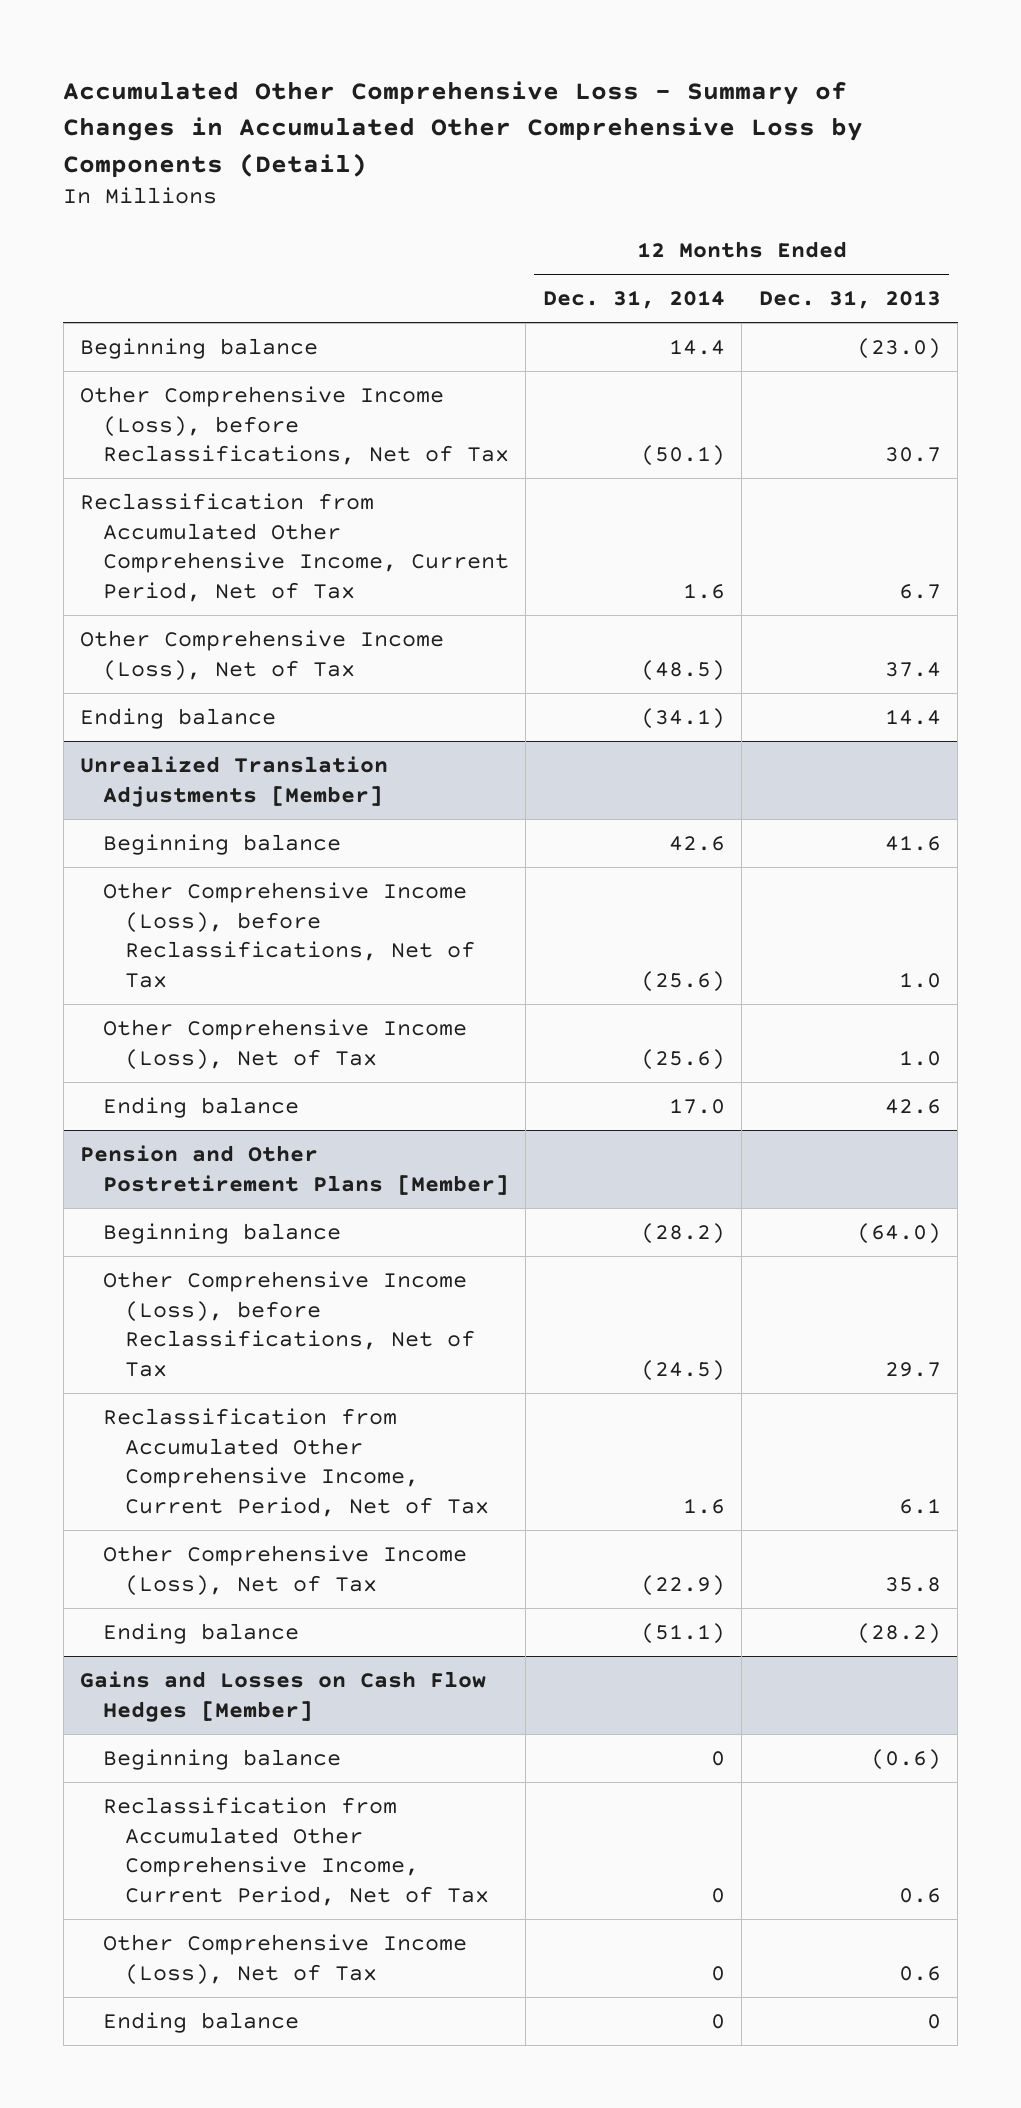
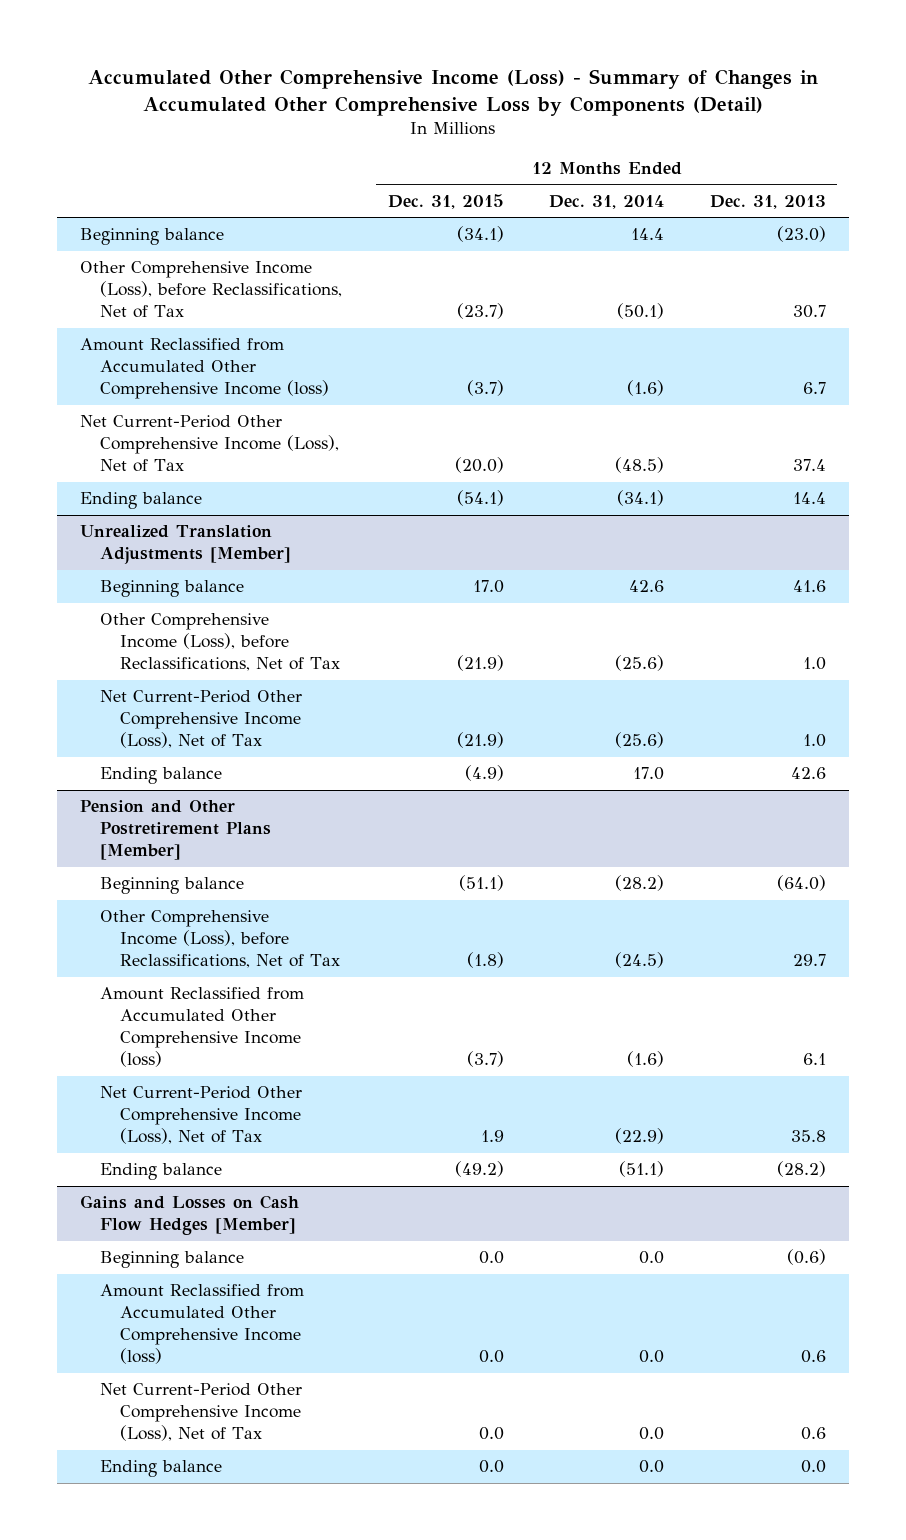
- Accumulated Other Comprehensive Loss - Summary of Changes in Accumulated Other Comprehensive Loss by Components (Detail)
+ Accumulated Other Comprehensive Income (Loss) - Summary of Changes in Accumulated Other Comprehensive Loss by Components (Detail)
- | 12 Months Ended Dec. 31, 2014 | 12 Months Ended Dec. 31, 2013
+ | 12 Months Ended Dec. 31, 2015 | 12 Months Ended Dec. 31, 2014 | 12 Months Ended Dec. 31, 2013
- Reclassification from Accumulated Other Comprehensive Income, Current Period, Net of Tax | 1.6 | 6.7
- Other Comprehensive Income (Loss), Net of Tax | (48.5) | 37.4
+ Amount Reclassified from Accumulated Other Comprehensive Income (loss) | (3.7) | (1.6) | 6.7
+ Net Current-Period Other Comprehensive Income (Loss), Net of Tax | (20.0) | (48.5) | 37.4
@ Unrealized Translation Adjustments [Member]
- Other Comprehensive Income (Loss), Net of Tax | (25.6) | 1.0
+ Net Current-Period Other Comprehensive Income (Loss), Net of Tax | (21.9) | (25.6) | 1.0
@ Pension and Other Postretirement Plans [Member]
- Reclassification from Accumulated Other Comprehensive Income, Current Period, Net of Tax | 1.6 | 6.1
- Other Comprehensive Income (Loss), Net of Tax | (22.9) | 35.8
+ Amount Reclassified from Accumulated Other Comprehensive Income (loss) | (3.7) | (1.6) | 6.1
+ Net Current-Period Other Comprehensive Income (Loss), Net of Tax | 1.9 | (22.9) | 35.8
@ Gains and Losses on Cash Flow Hedges [Member]
- Beginning balance | 0 | (0.6)
- Reclassification from Accumulated Other Comprehensive Income, Current Period, Net of Tax | 0 | 0.6
- Other Comprehensive Income (Loss), Net of Tax | 0 | 0.6
- Ending balance | 0 | 0
+ Beginning balance | 0.0 | 0.0 | (0.6)
+ Amount Reclassified from Accumulated Other Comprehensive Income (loss) | 0.0 | 0.0 | 0.6
+ Net Current-Period Other Comprehensive Income (Loss), Net of Tax | 0.0 | 0.0 | 0.6
+ Ending balance | 0.0 | 0.0 | 0.0

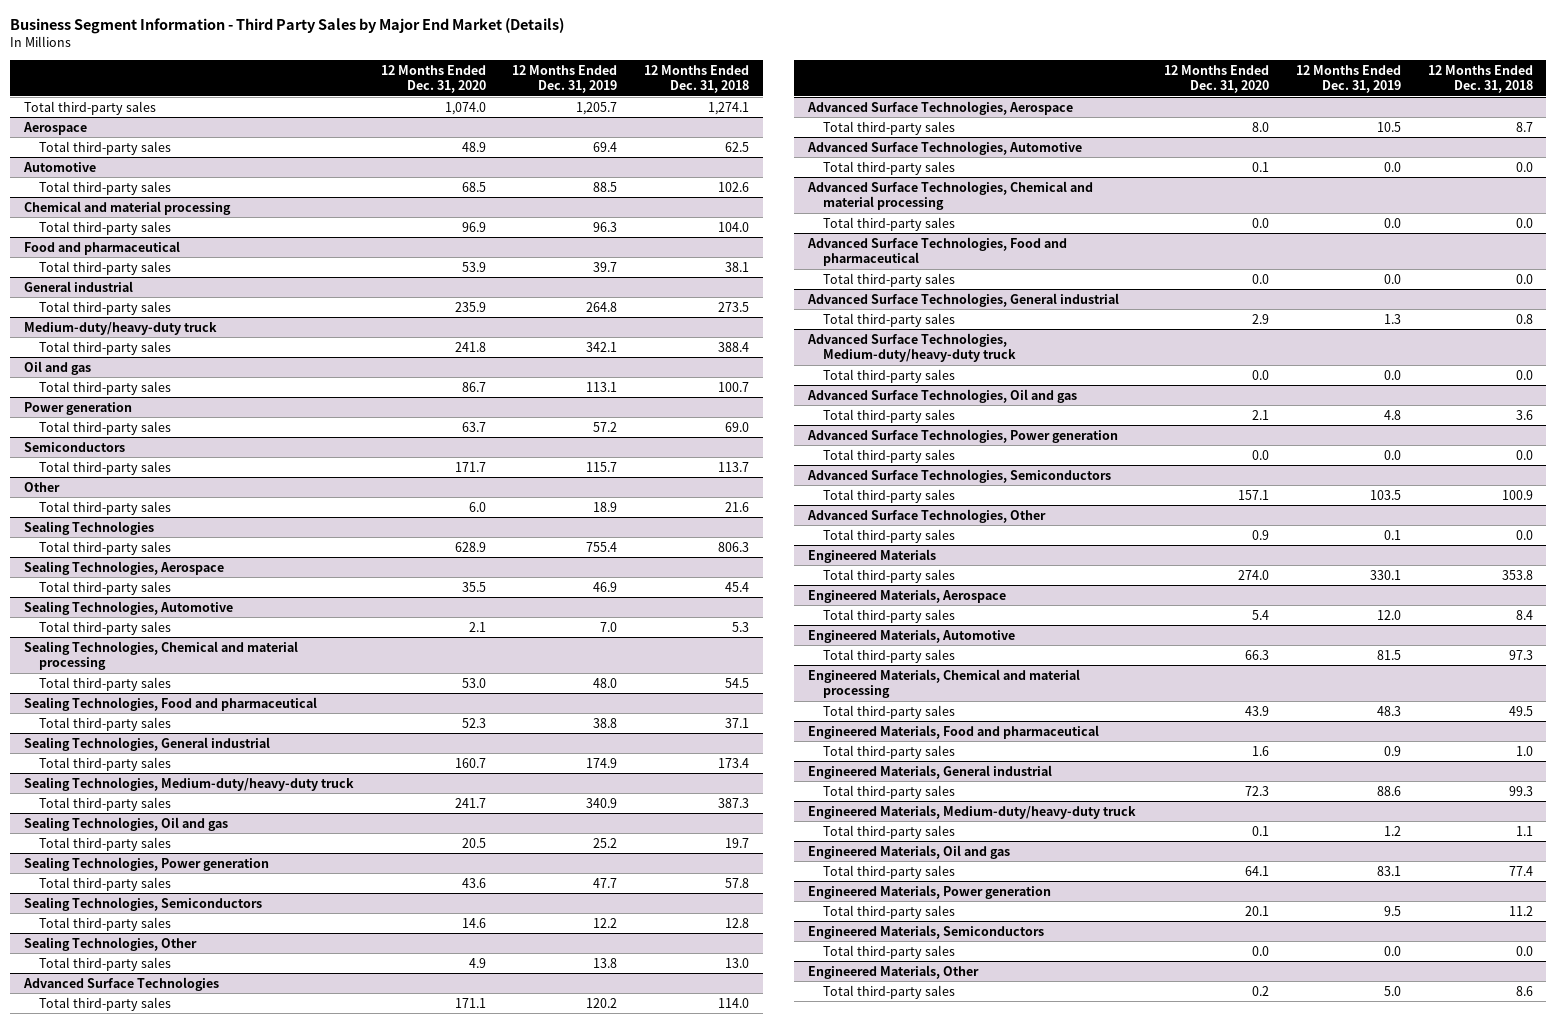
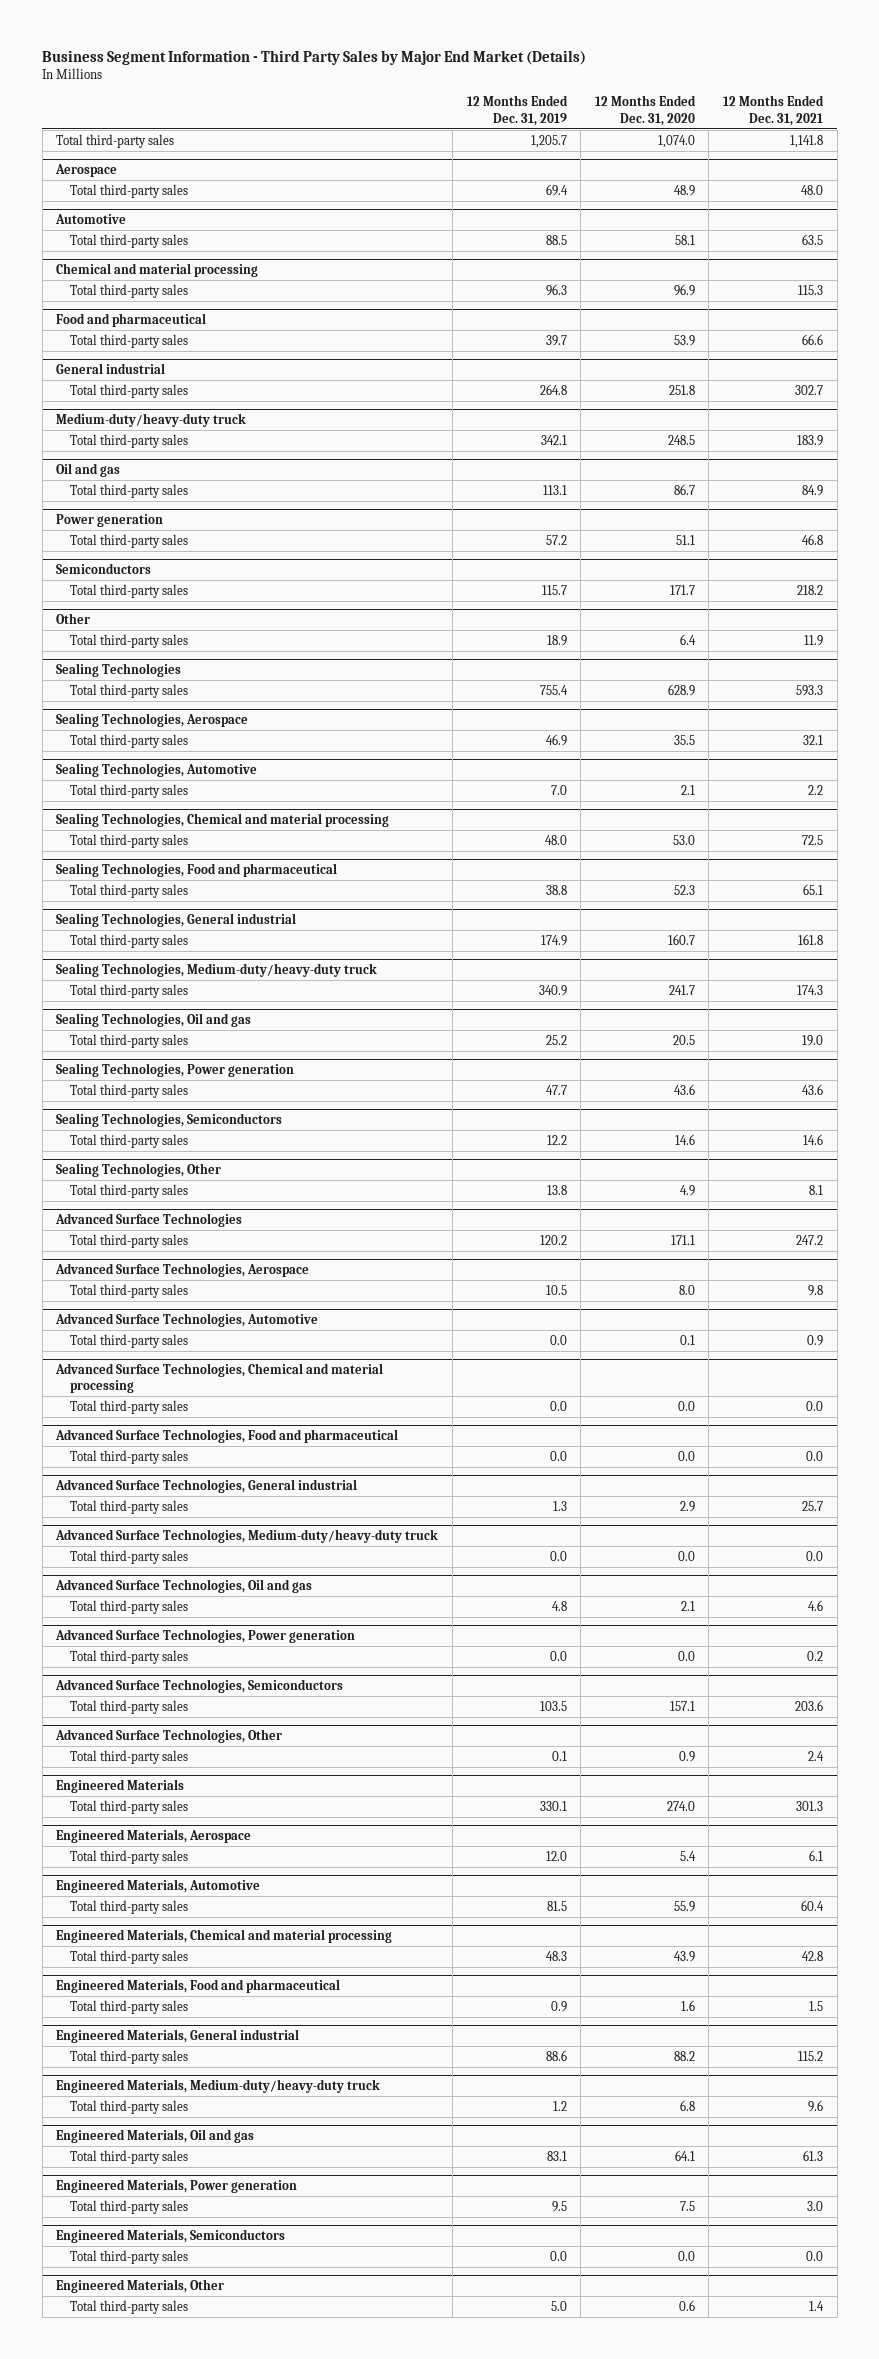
- | 12 Months Ended Dec. 31, 2020 | 12 Months Ended Dec. 31, 2019 | 12 Months Ended Dec. 31, 2018
+ | 12 Months Ended Dec. 31, 2019 | 12 Months Ended Dec. 31, 2020 | 12 Months Ended Dec. 31, 2021
@ Automotive
- Total third-party sales | 68.5 | 88.5 | 102.6
+ Total third-party sales | 88.5 | 58.1 | 63.5
@ General industrial
- Total third-party sales | 235.9 | 264.8 | 273.5
+ Total third-party sales | 264.8 | 251.8 | 302.7
@ Medium-duty/heavy-duty truck
- Total third-party sales | 241.8 | 342.1 | 388.4
+ Total third-party sales | 342.1 | 248.5 | 183.9
@ Power generation
- Total third-party sales | 63.7 | 57.2 | 69.0
+ Total third-party sales | 57.2 | 51.1 | 46.8
@ Other
- Total third-party sales | 6.0 | 18.9 | 21.6
+ Total third-party sales | 18.9 | 6.4 | 11.9
@ Engineered Materials, Automotive
- Total third-party sales | 66.3 | 81.5 | 97.3
+ Total third-party sales | 81.5 | 55.9 | 60.4
@ Engineered Materials, General industrial
- Total third-party sales | 72.3 | 88.6 | 99.3
+ Total third-party sales | 88.6 | 88.2 | 115.2
@ Engineered Materials, Medium-duty/heavy-duty truck
- Total third-party sales | 0.1 | 1.2 | 1.1
+ Total third-party sales | 1.2 | 6.8 | 9.6
@ Engineered Materials, Power generation
- Total third-party sales | 20.1 | 9.5 | 11.2
+ Total third-party sales | 9.5 | 7.5 | 3.0
@ Engineered Materials, Other
- Total third-party sales | 0.2 | 5.0 | 8.6
+ Total third-party sales | 5.0 | 0.6 | 1.4

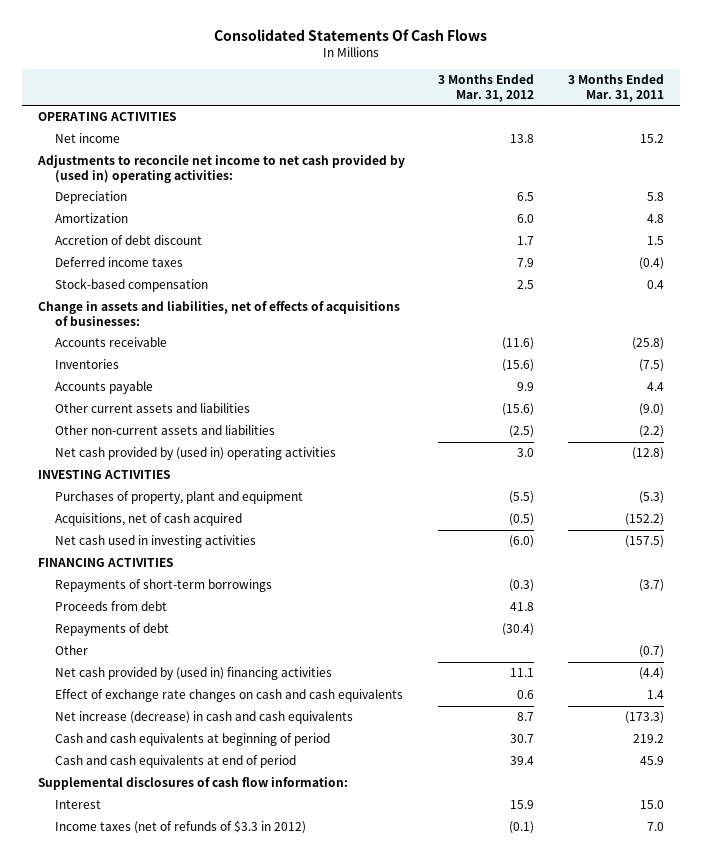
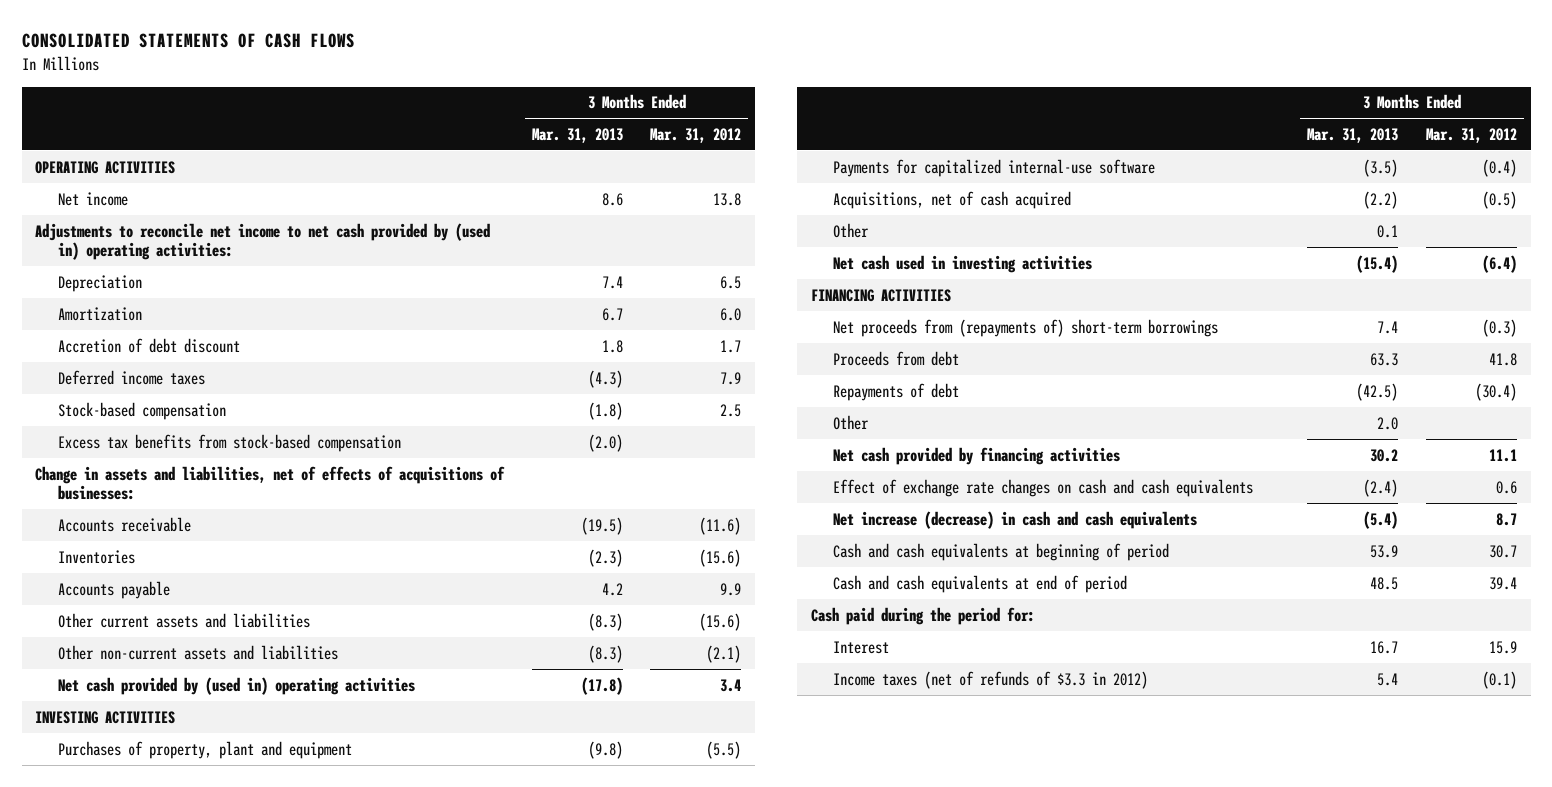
- Consolidated Statements Of Cash Flows
+ CONSOLIDATED STATEMENTS OF CASH FLOWS
- | 3 Months Ended Mar. 31, 2012 | 3 Months Ended Mar. 31, 2011
+ | 3 Months Ended Mar. 31, 2013 | 3 Months Ended Mar. 31, 2012
+ Excess tax benefits from stock-based compensation | (2.0) |
- Other non-current assets and liabilities | (2.5) | (2.2)
- Net cash provided by (used in) operating activities | 3.0 | (12.8)
+ Other non-current assets and liabilities | (8.3) | (2.1)
+ Net cash provided by (used in) operating activities | (17.8) | 3.4
+ Payments for capitalized internal-use software | (3.5) | (0.4)
- Net cash used in investing activities | (6.0) | (157.5)
+ Other | 0.1 |
+ Net cash used in investing activities | (15.4) | (6.4)
- Repayments of short-term borrowings | (0.3) | (3.7)
+ Net proceeds from (repayments of) short-term borrowings | 7.4 | (0.3)
- Net cash provided by (used in) financing activities | 11.1 | (4.4)
+ Net cash provided by financing activities | 30.2 | 11.1
- Supplemental disclosures of cash flow information:
+ Cash paid during the period for:

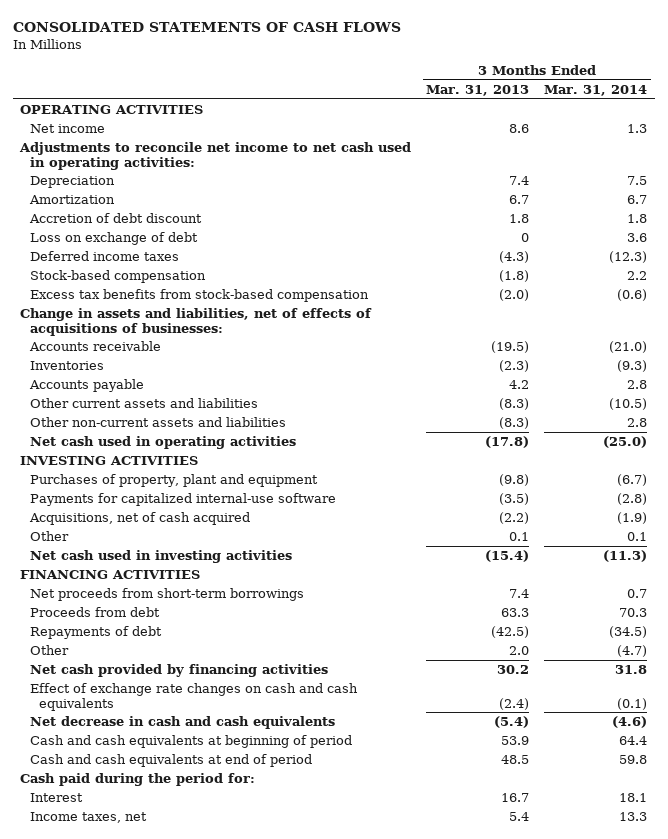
- | 3 Months Ended Mar. 31, 2013 | 3 Months Ended Mar. 31, 2012
+ | 3 Months Ended Mar. 31, 2013 | 3 Months Ended Mar. 31, 2014
- Adjustments to reconcile net income to net cash provided by (used in) operating activities:
+ Adjustments to reconcile net income to net cash used in operating activities:
+ Loss on exchange of debt | 0 | 3.6
- Net cash provided by (used in) operating activities | (17.8) | 3.4
+ Net cash used in operating activities | (17.8) | (25.0)
- Net proceeds from (repayments of) short-term borrowings | 7.4 | (0.3)
+ Net proceeds from short-term borrowings | 7.4 | 0.7
- Net increase (decrease) in cash and cash equivalents | (5.4) | 8.7
+ Net decrease in cash and cash equivalents | (5.4) | (4.6)
- Income taxes (net of refunds of $3.3 in 2012) | 5.4 | (0.1)
+ Income taxes, net | 5.4 | 13.3

